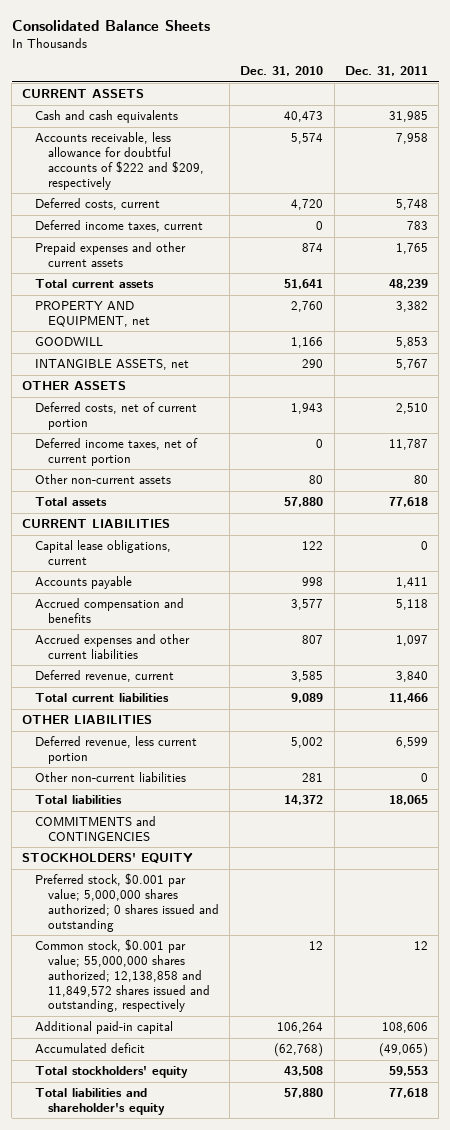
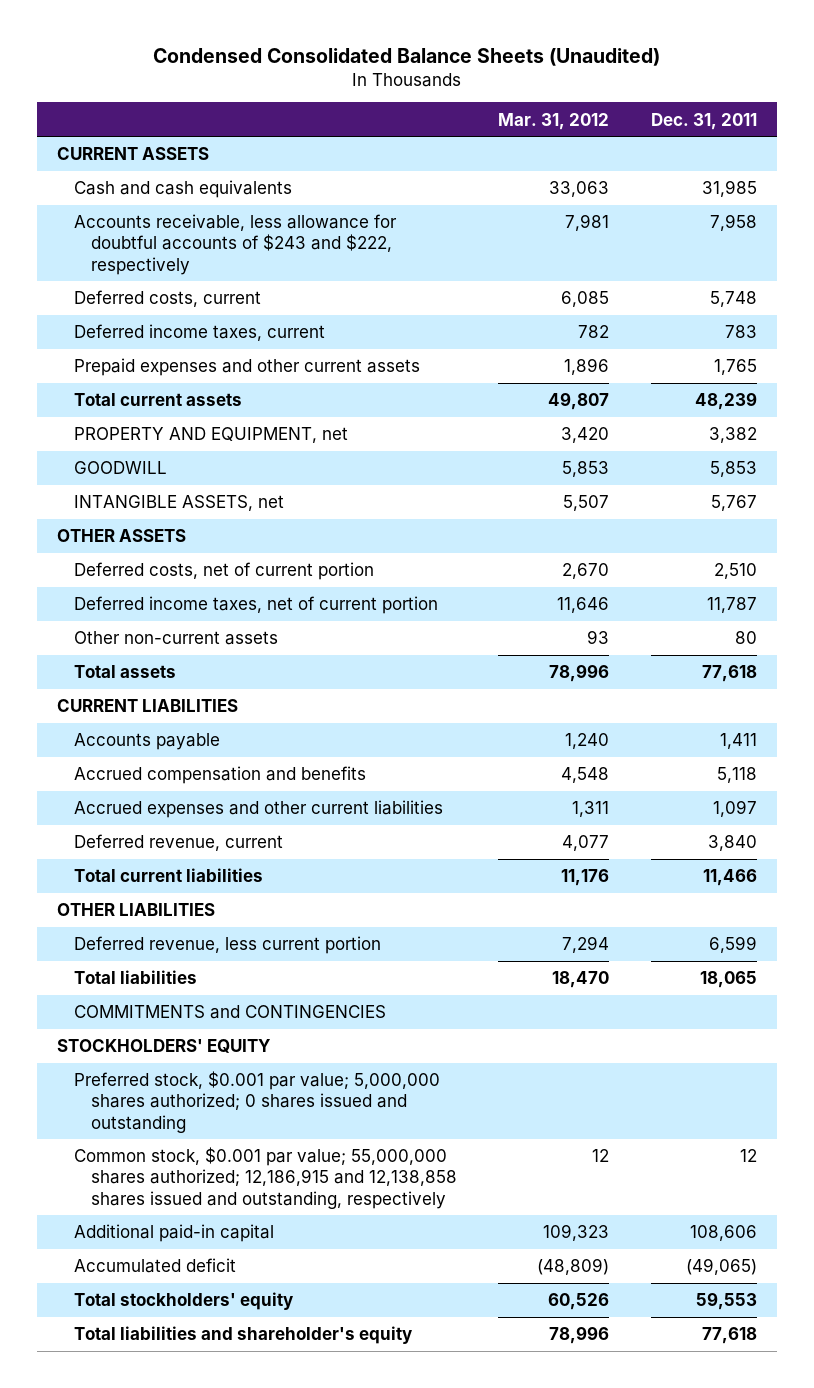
- Consolidated Balance Sheets
+ Condensed Consolidated Balance Sheets (Unaudited)
- | Dec. 31, 2010 | Dec. 31, 2011
+ | Mar. 31, 2012 | Dec. 31, 2011
- Accounts receivable, less allowance for doubtful accounts of $222 and $209, respectively | 5,574 | 7,958
+ Accounts receivable, less allowance for doubtful accounts of $243 and $222, respectively | 7,981 | 7,958
- Capital lease obligations, current | 122 | 0
- Other non-current liabilities | 281 | 0
- Common stock, $0.001 par value; 55,000,000 shares authorized; 12,138,858 and 11,849,572 shares issued and outstanding, respectively | 12 | 12
+ Common stock, $0.001 par value; 55,000,000 shares authorized; 12,186,915 and 12,138,858 shares issued and outstanding, respectively | 12 | 12

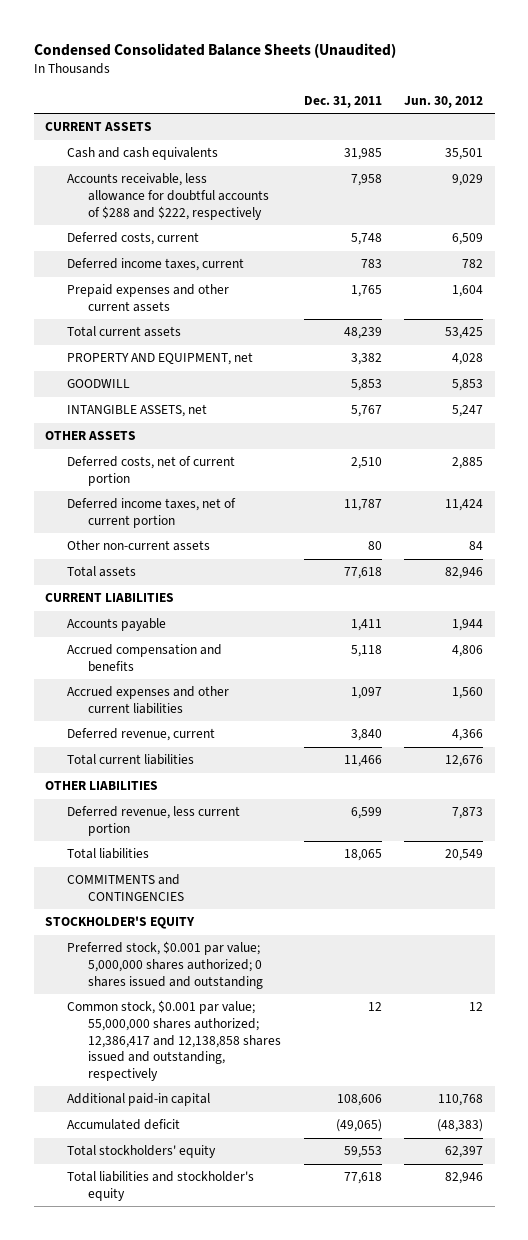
- | Mar. 31, 2012 | Dec. 31, 2011
+ | Dec. 31, 2011 | Jun. 30, 2012
- Accounts receivable, less allowance for doubtful accounts of $243 and $222, respectively | 7,981 | 7,958
+ Accounts receivable, less allowance for doubtful accounts of $288 and $222, respectively | 7,958 | 9,029
- STOCKHOLDERS' EQUITY
+ STOCKHOLDER'S EQUITY
- Common stock, $0.001 par value; 55,000,000 shares authorized; 12,186,915 and 12,138,858 shares issued and outstanding, respectively | 12 | 12
+ Common stock, $0.001 par value; 55,000,000 shares authorized; 12,386,417 and 12,138,858 shares issued and outstanding, respectively | 12 | 12
- Total liabilities and shareholder's equity | 78,996 | 77,618
+ Total liabilities and stockholder's equity | 77,618 | 82,946

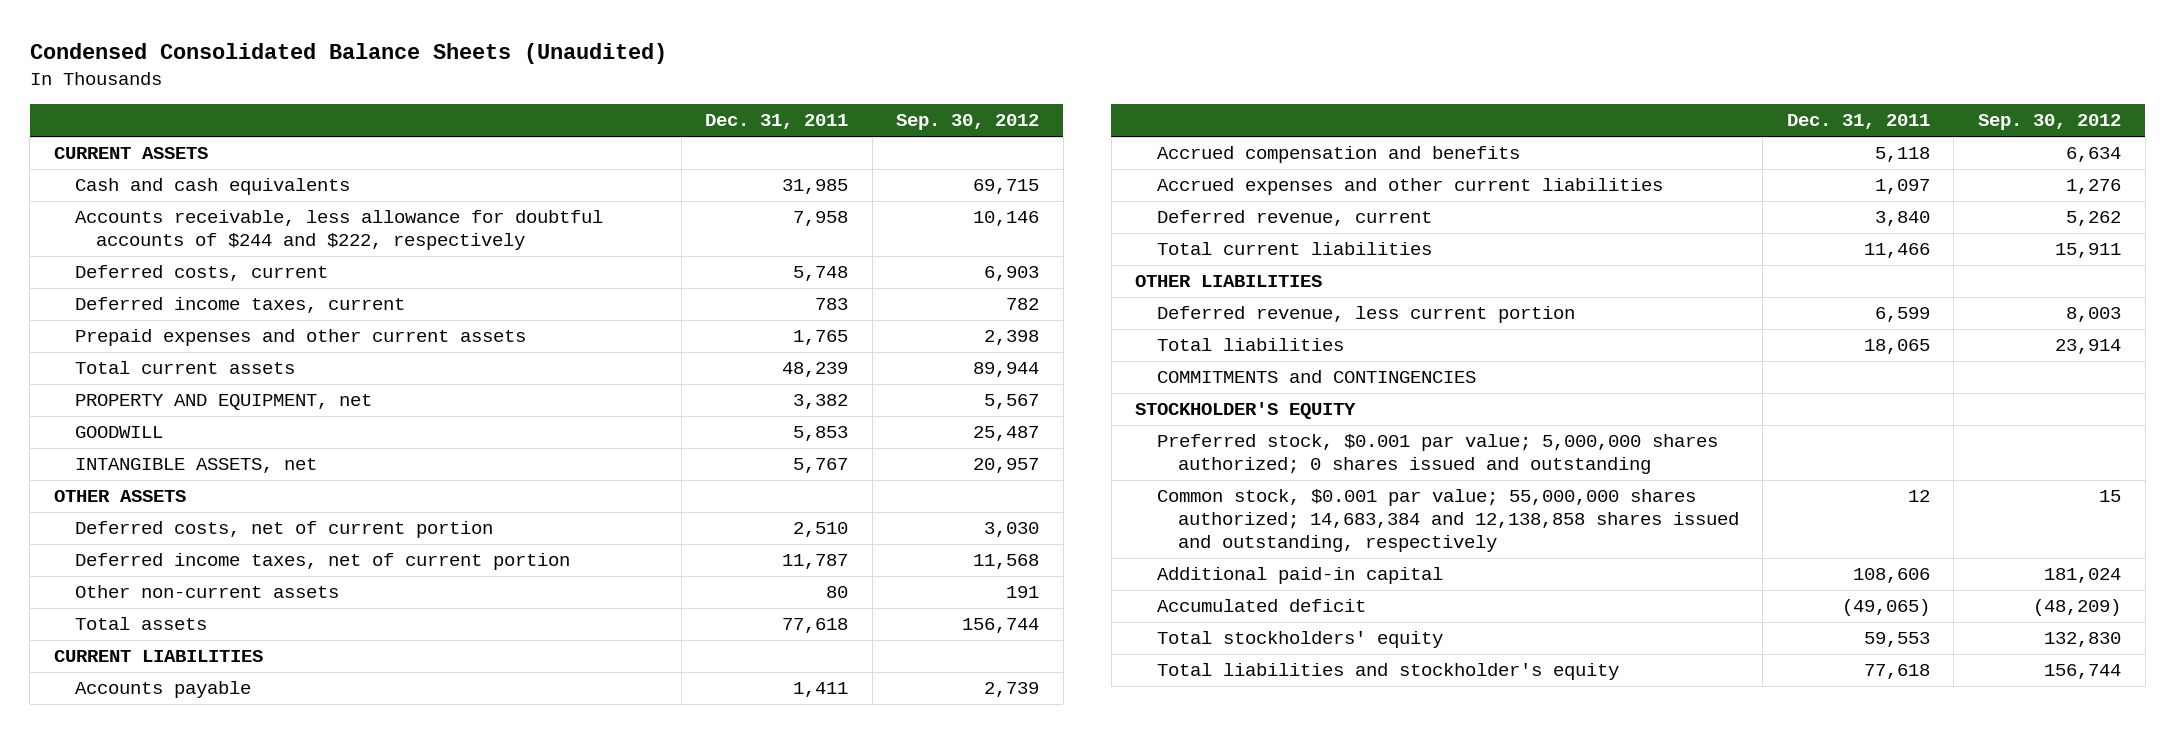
- | Dec. 31, 2011 | Jun. 30, 2012
+ | Dec. 31, 2011 | Sep. 30, 2012
- Accounts receivable, less allowance for doubtful accounts of $288 and $222, respectively | 7,958 | 9,029
+ Accounts receivable, less allowance for doubtful accounts of $244 and $222, respectively | 7,958 | 10,146
- Common stock, $0.001 par value; 55,000,000 shares authorized; 12,386,417 and 12,138,858 shares issued and outstanding, respectively | 12 | 12
+ Common stock, $0.001 par value; 55,000,000 shares authorized; 14,683,384 and 12,138,858 shares issued and outstanding, respectively | 12 | 15

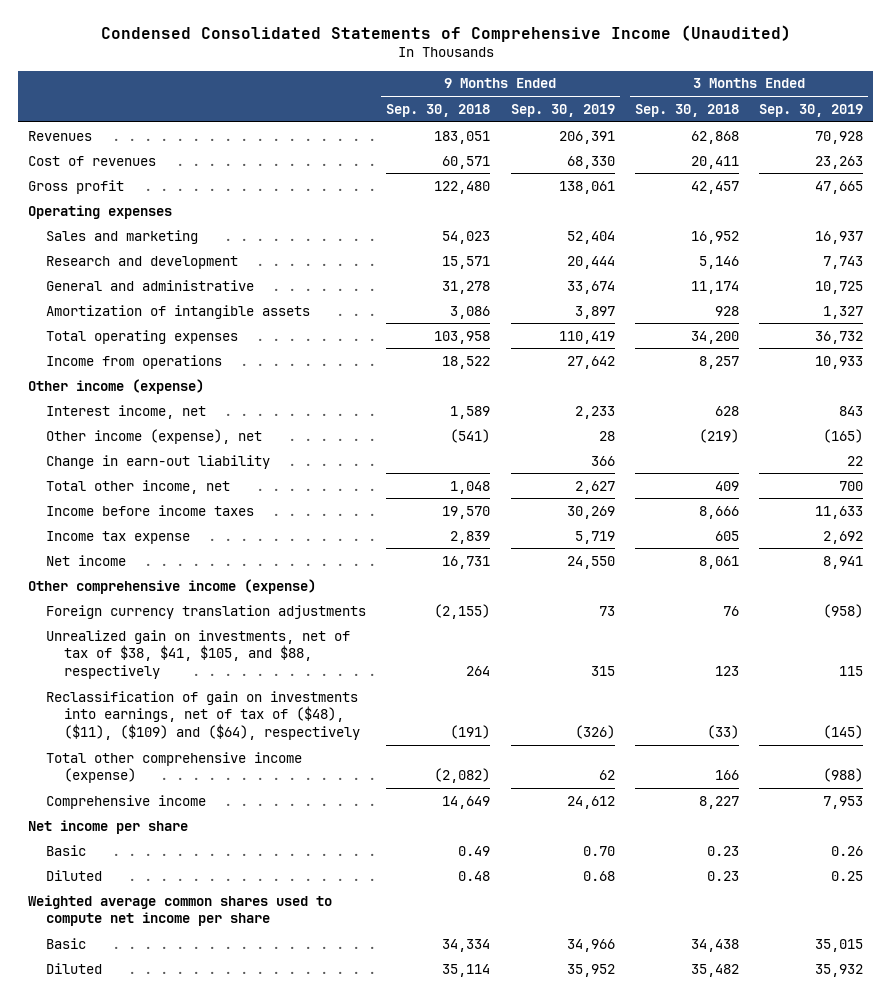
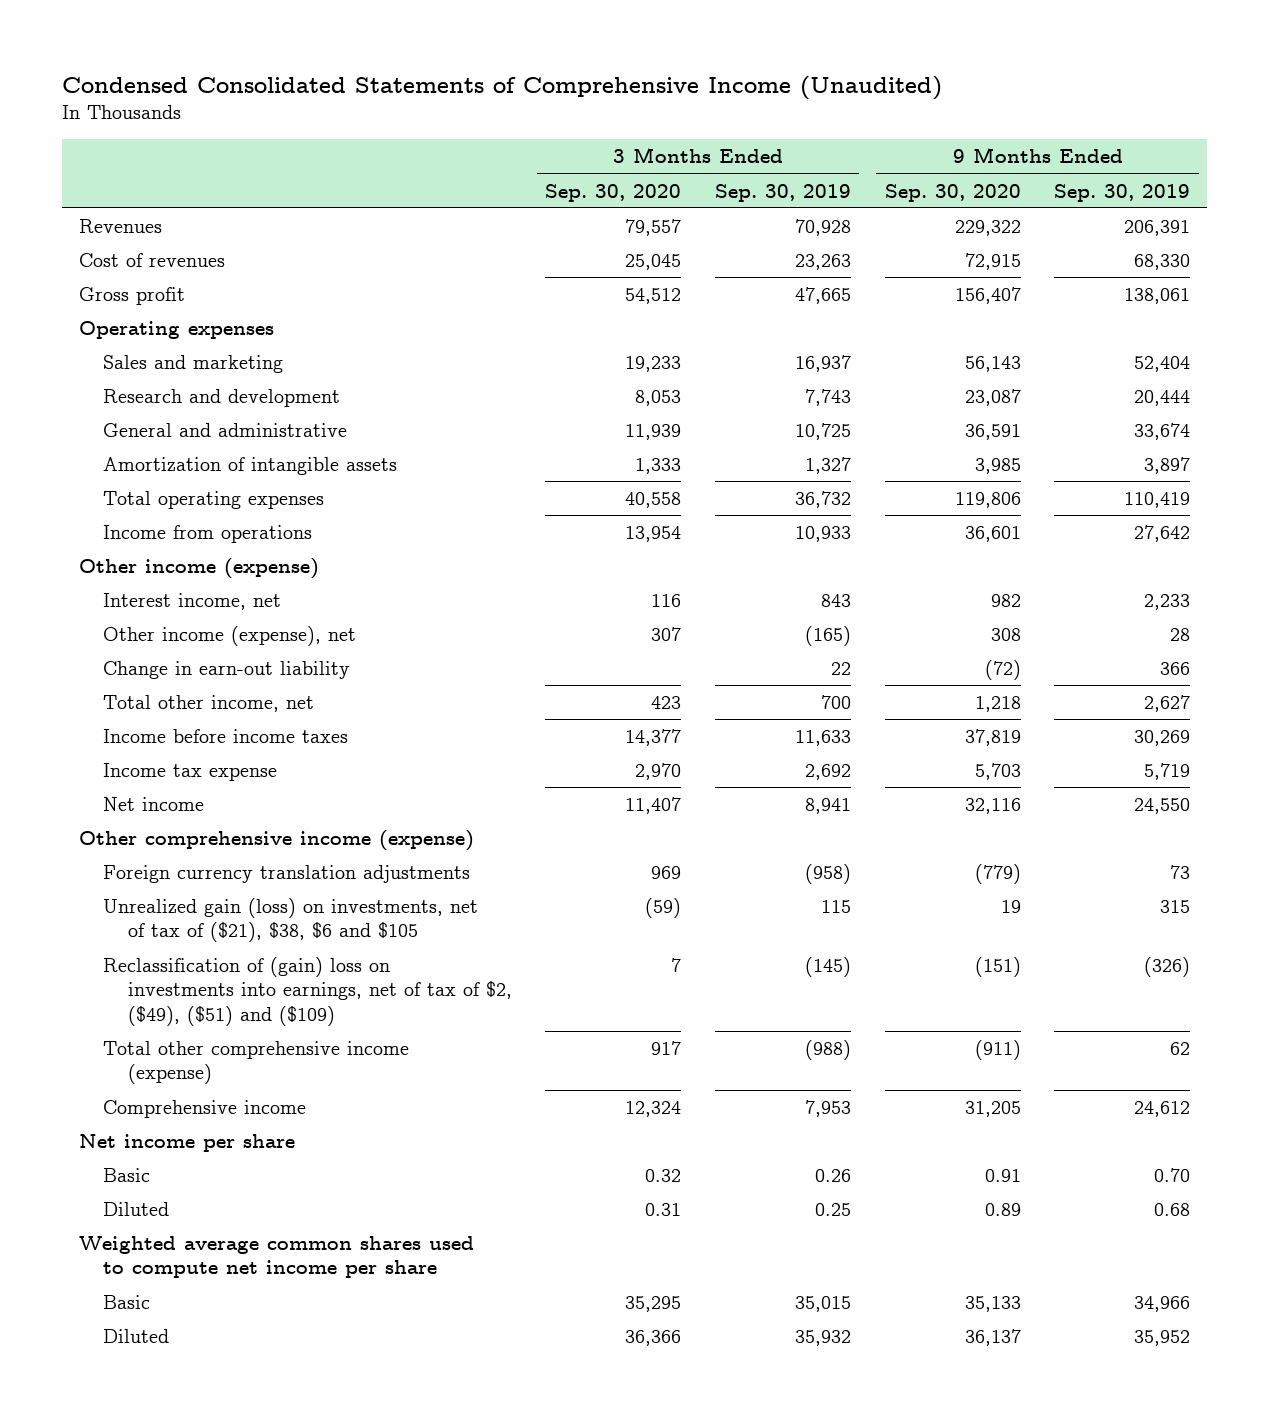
- | 9 Months Ended Sep. 30, 2018 | 9 Months Ended Sep. 30, 2019 | 3 Months Ended Sep. 30, 2018 | 3 Months Ended Sep. 30, 2019
+ | 3 Months Ended Sep. 30, 2020 | 3 Months Ended Sep. 30, 2019 | 9 Months Ended Sep. 30, 2020 | 9 Months Ended Sep. 30, 2019
- Unrealized gain on investments, net of tax of $38, $41, $105, and $88, respectively | 264 | 315 | 123 | 115
- Reclassification of gain on investments into earnings, net of tax of ($48), ($11), ($109) and ($64), respectively | (191) | (326) | (33) | (145)
+ Unrealized gain (loss) on investments, net of tax of ($21), $38, $6 and $105 | (59) | 115 | 19 | 315
+ Reclassification of (gain) loss on investments into earnings, net of tax of $2, ($49), ($51) and ($109) | 7 | (145) | (151) | (326)

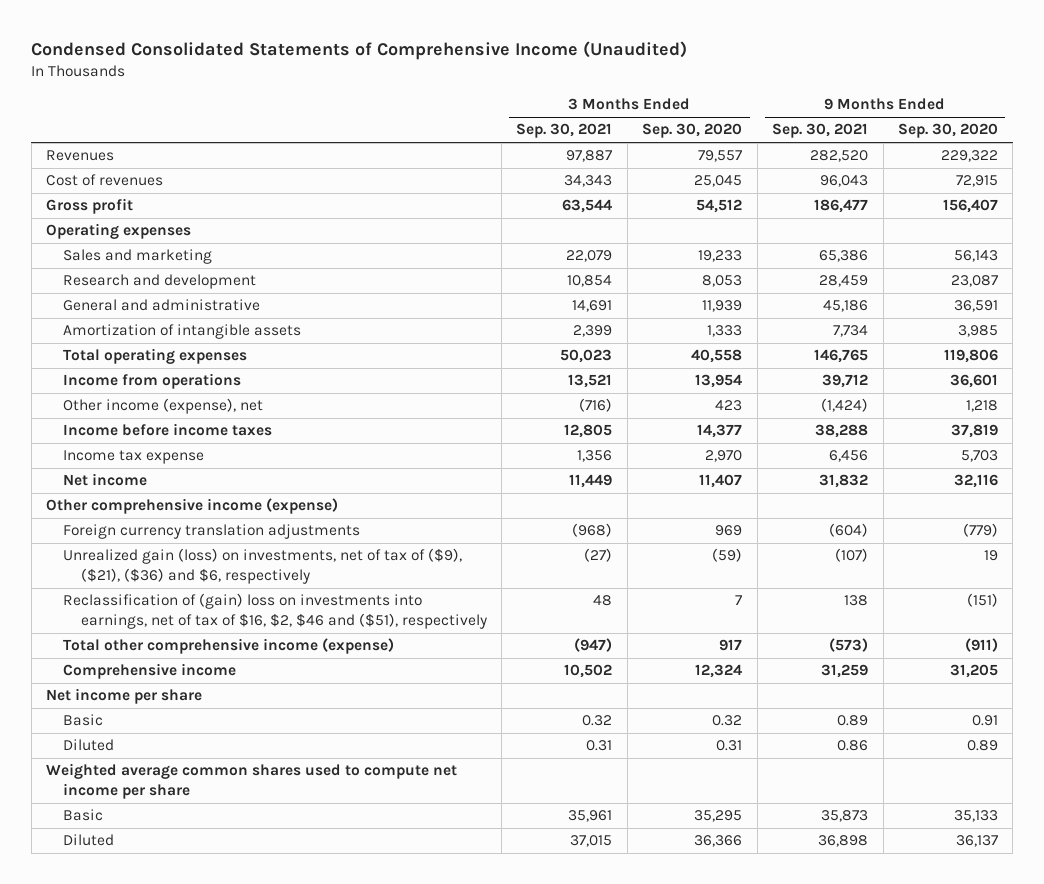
- | 3 Months Ended Sep. 30, 2020 | 3 Months Ended Sep. 30, 2019 | 9 Months Ended Sep. 30, 2020 | 9 Months Ended Sep. 30, 2019
+ | 3 Months Ended Sep. 30, 2021 | 3 Months Ended Sep. 30, 2020 | 9 Months Ended Sep. 30, 2021 | 9 Months Ended Sep. 30, 2020
- Other income (expense)
- Interest income, net | 116 | 843 | 982 | 2,233
- Other income (expense), net | 307 | (165) | 308 | 28
- Change in earn-out liability | | 22 | (72) | 366
- Total other income, net | 423 | 700 | 1,218 | 2,627
+ Other income (expense), net | (716) | 423 | (1,424) | 1,218
- Unrealized gain (loss) on investments, net of tax of ($21), $38, $6 and $105 | (59) | 115 | 19 | 315
- Reclassification of (gain) loss on investments into earnings, net of tax of $2, ($49), ($51) and ($109) | 7 | (145) | (151) | (326)
+ Unrealized gain (loss) on investments, net of tax of ($9), ($21), ($36) and $6, respectively | (27) | (59) | (107) | 19
+ Reclassification of (gain) loss on investments into earnings, net of tax of $16, $2, $46 and ($51), respectively | 48 | 7 | 138 | (151)

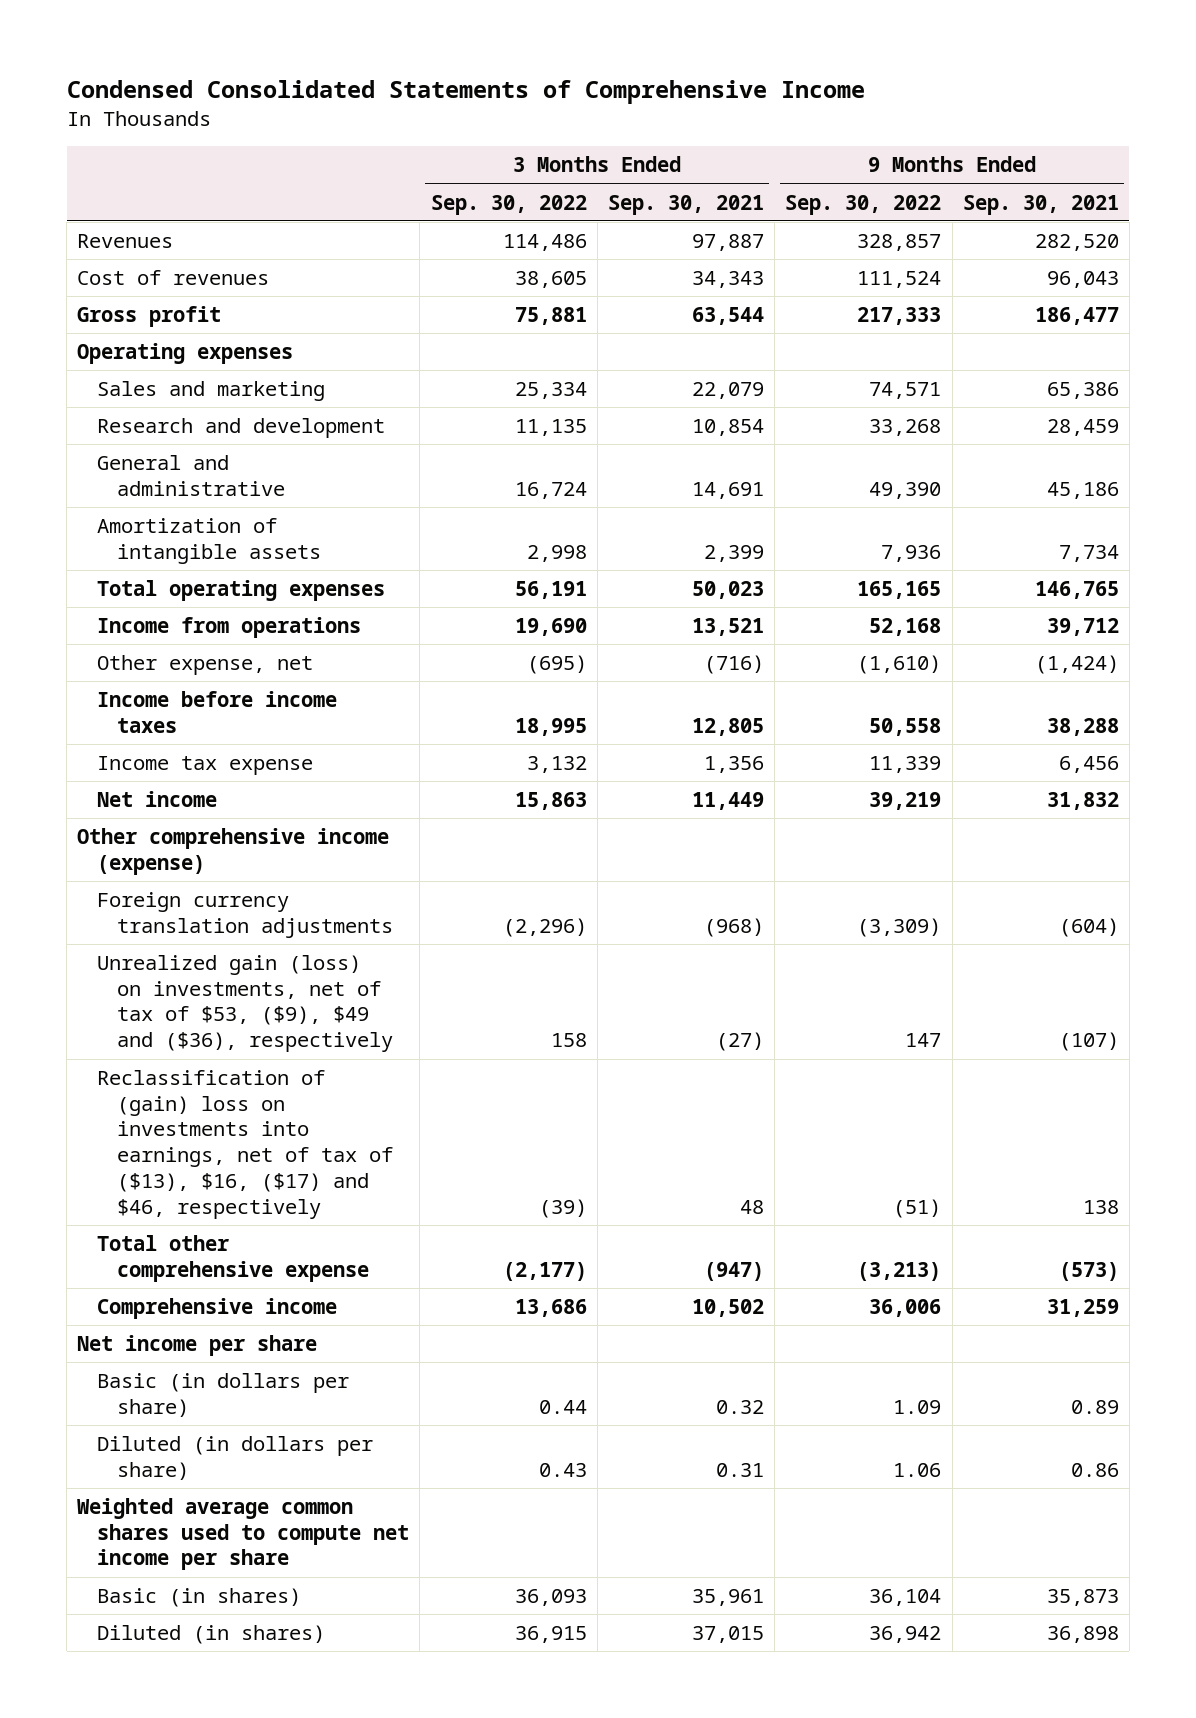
- Condensed Consolidated Statements of Comprehensive Income (Unaudited)
+ Condensed Consolidated Statements of Comprehensive Income
- | 3 Months Ended Sep. 30, 2021 | 3 Months Ended Sep. 30, 2020 | 9 Months Ended Sep. 30, 2021 | 9 Months Ended Sep. 30, 2020
+ | 3 Months Ended Sep. 30, 2022 | 3 Months Ended Sep. 30, 2021 | 9 Months Ended Sep. 30, 2022 | 9 Months Ended Sep. 30, 2021
- Other income (expense), net | (716) | 423 | (1,424) | 1,218
+ Other expense, net | (695) | (716) | (1,610) | (1,424)
- Unrealized gain (loss) on investments, net of tax of ($9), ($21), ($36) and $6, respectively | (27) | (59) | (107) | 19
- Reclassification of (gain) loss on investments into earnings, net of tax of $16, $2, $46 and ($51), respectively | 48 | 7 | 138 | (151)
- Total other comprehensive income (expense) | (947) | 917 | (573) | (911)
+ Unrealized gain (loss) on investments, net of tax of $53, ($9), $49 and ($36), respectively | 158 | (27) | 147 | (107)
+ Reclassification of (gain) loss on investments into earnings, net of tax of ($13), $16, ($17) and $46, respectively | (39) | 48 | (51) | 138
+ Total other comprehensive expense | (2,177) | (947) | (3,213) | (573)
- Basic | 0.32 | 0.32 | 0.89 | 0.91
- Diluted | 0.31 | 0.31 | 0.86 | 0.89
+ Basic (in dollars per share) | 0.44 | 0.32 | 1.09 | 0.89
+ Diluted (in dollars per share) | 0.43 | 0.31 | 1.06 | 0.86
- Basic | 35,961 | 35,295 | 35,873 | 35,133
- Diluted | 37,015 | 36,366 | 36,898 | 36,137
+ Basic (in shares) | 36,093 | 35,961 | 36,104 | 35,873
+ Diluted (in shares) | 36,915 | 37,015 | 36,942 | 36,898

